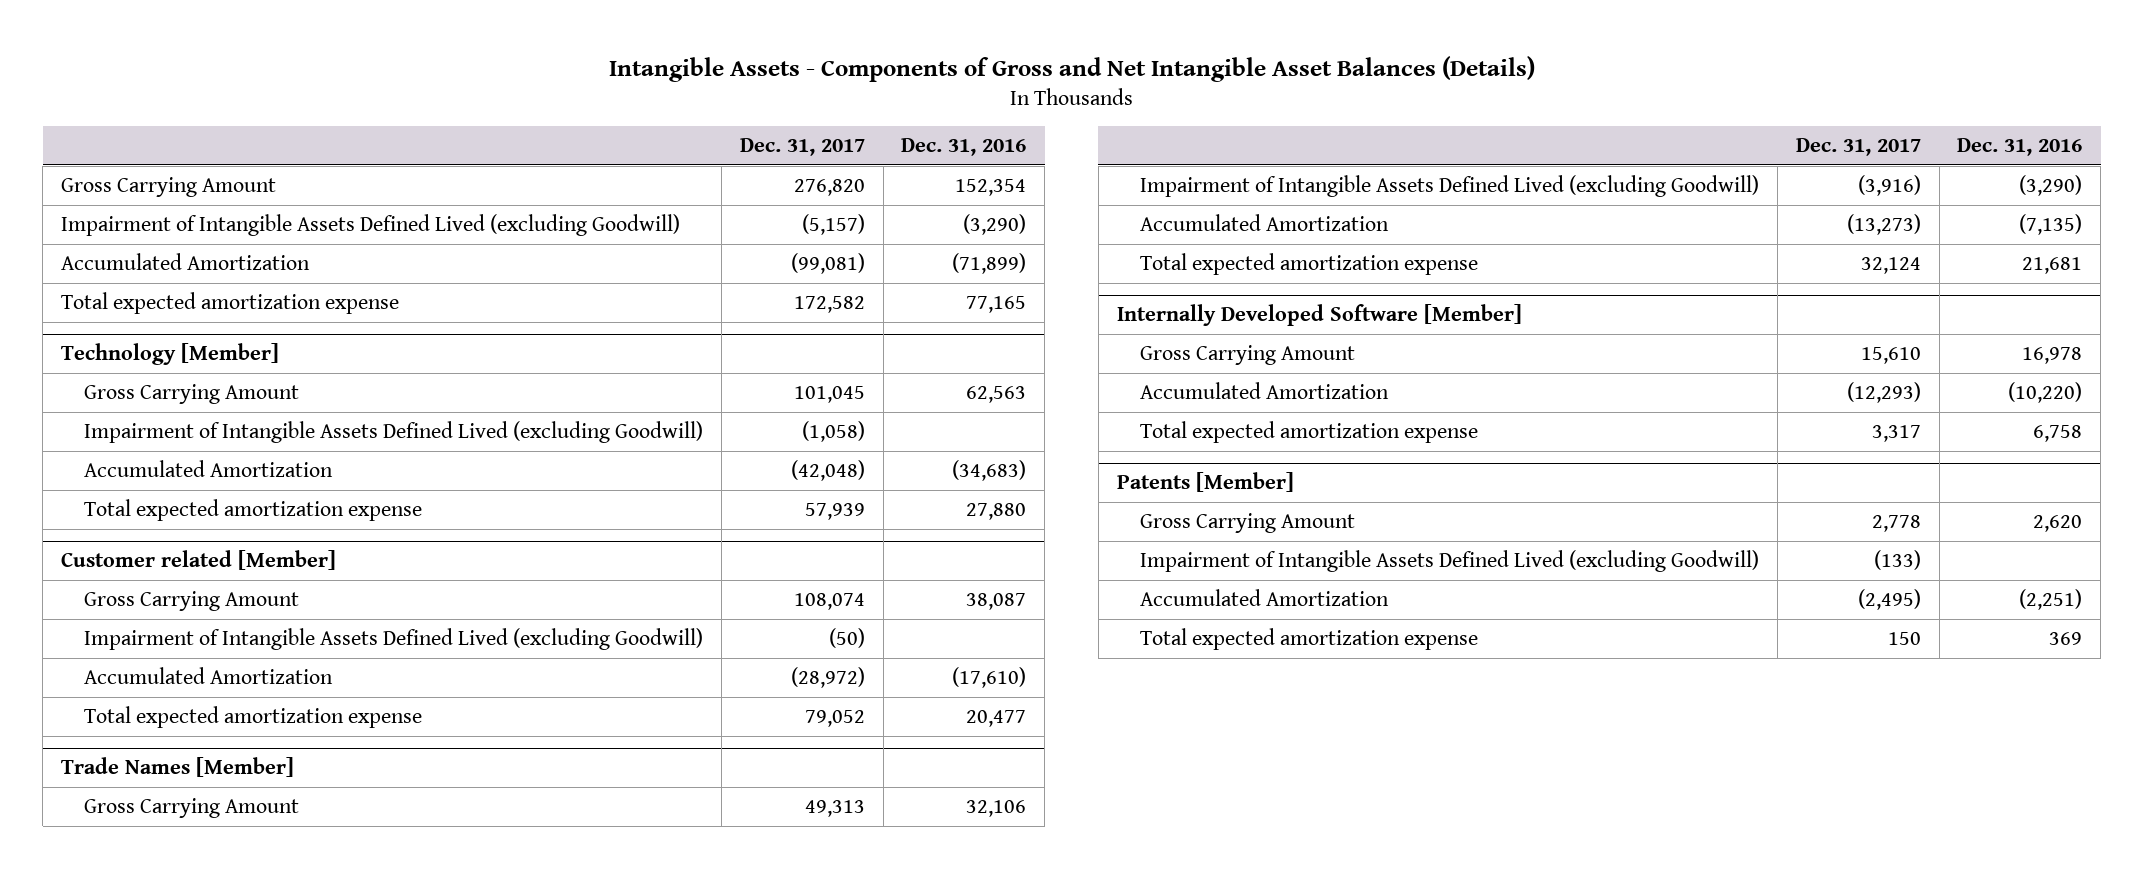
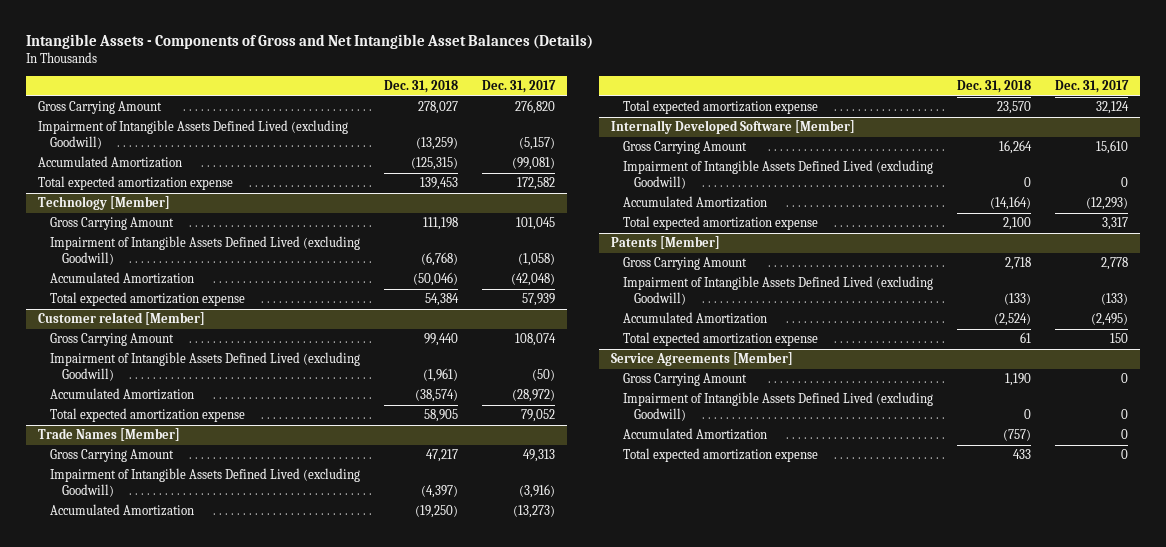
- | Dec. 31, 2017 | Dec. 31, 2016
+ | Dec. 31, 2018 | Dec. 31, 2017
@ Internally Developed Software [Member]
+ Impairment of Intangible Assets Defined Lived (excluding Goodwill) | 0 | 0
+ Service Agreements [Member]
+ Gross Carrying Amount | 1,190 | 0
+ Impairment of Intangible Assets Defined Lived (excluding Goodwill) | 0 | 0
+ Accumulated Amortization | (757) | 0
+ Total expected amortization expense | 433 | 0

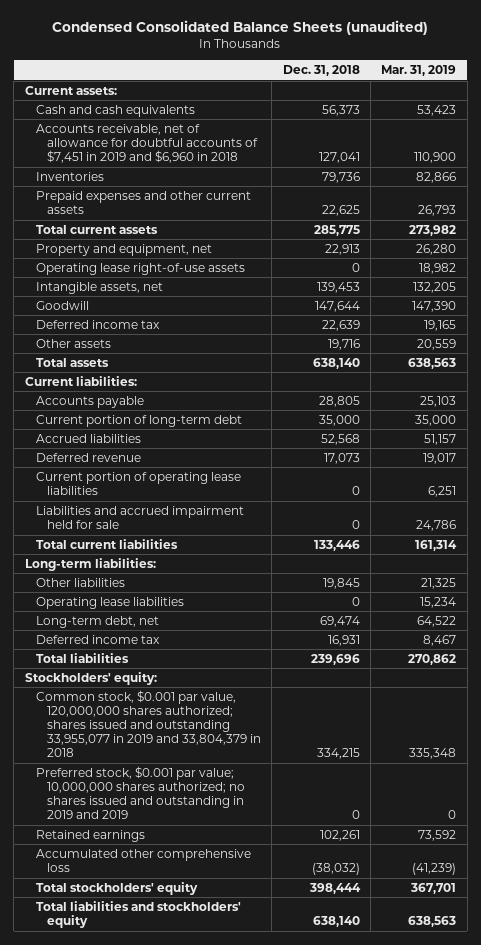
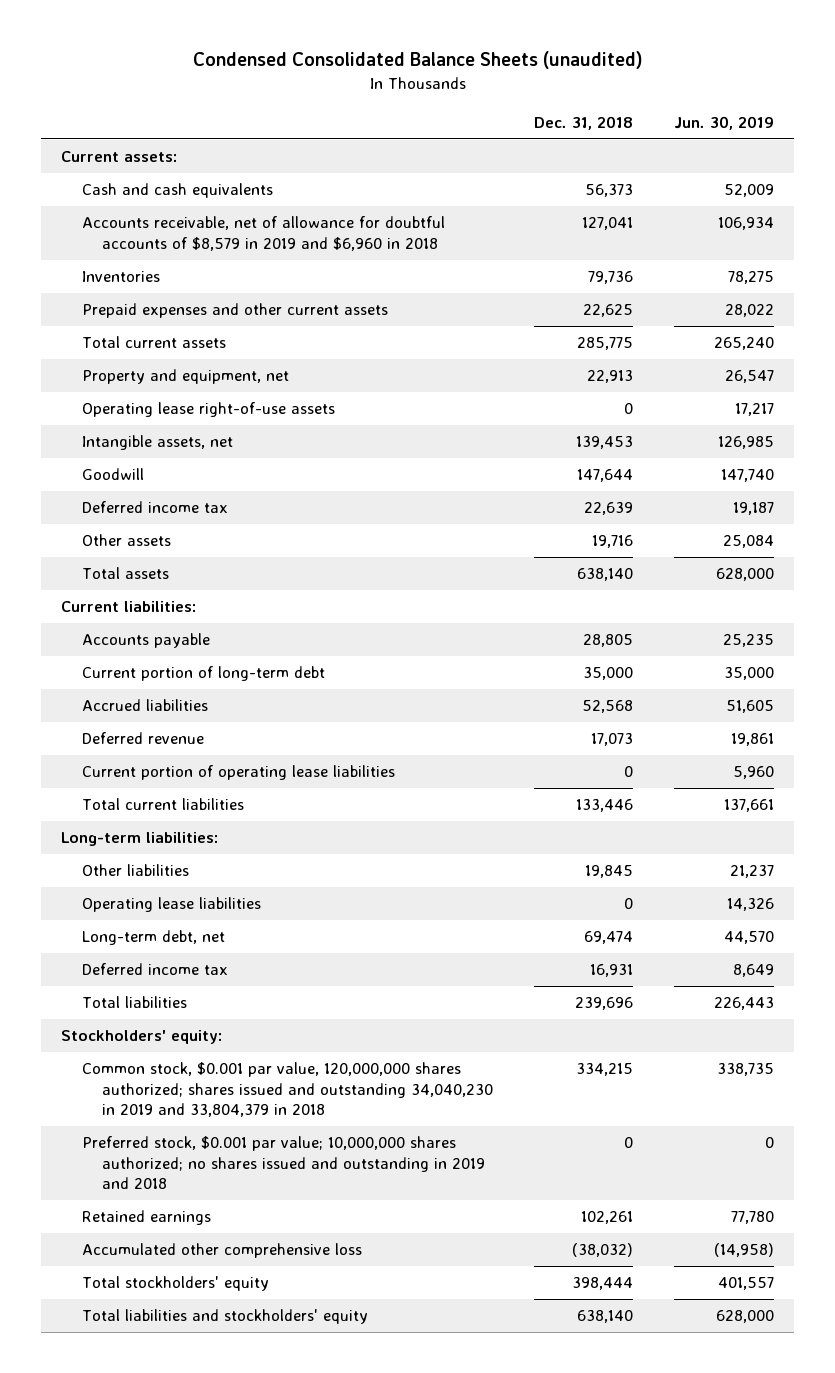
- | Dec. 31, 2018 | Mar. 31, 2019
+ | Dec. 31, 2018 | Jun. 30, 2019
- Accounts receivable, net of allowance for doubtful accounts of $7,451 in 2019 and $6,960 in 2018 | 127,041 | 110,900
+ Accounts receivable, net of allowance for doubtful accounts of $8,579 in 2019 and $6,960 in 2018 | 127,041 | 106,934
- Liabilities and accrued impairment held for sale | 0 | 24,786
- Common stock, $0.001 par value, 120,000,000 shares authorized; shares issued and outstanding 33,955,077 in 2019 and 33,804,379 in 2018 | 334,215 | 335,348
- Preferred stock, $0.001 par value; 10,000,000 shares authorized; no shares issued and outstanding in 2019 and 2019 | 0 | 0
+ Common stock, $0.001 par value, 120,000,000 shares authorized; shares issued and outstanding 34,040,230 in 2019 and 33,804,379 in 2018 | 334,215 | 338,735
+ Preferred stock, $0.001 par value; 10,000,000 shares authorized; no shares issued and outstanding in 2019 and 2018 | 0 | 0

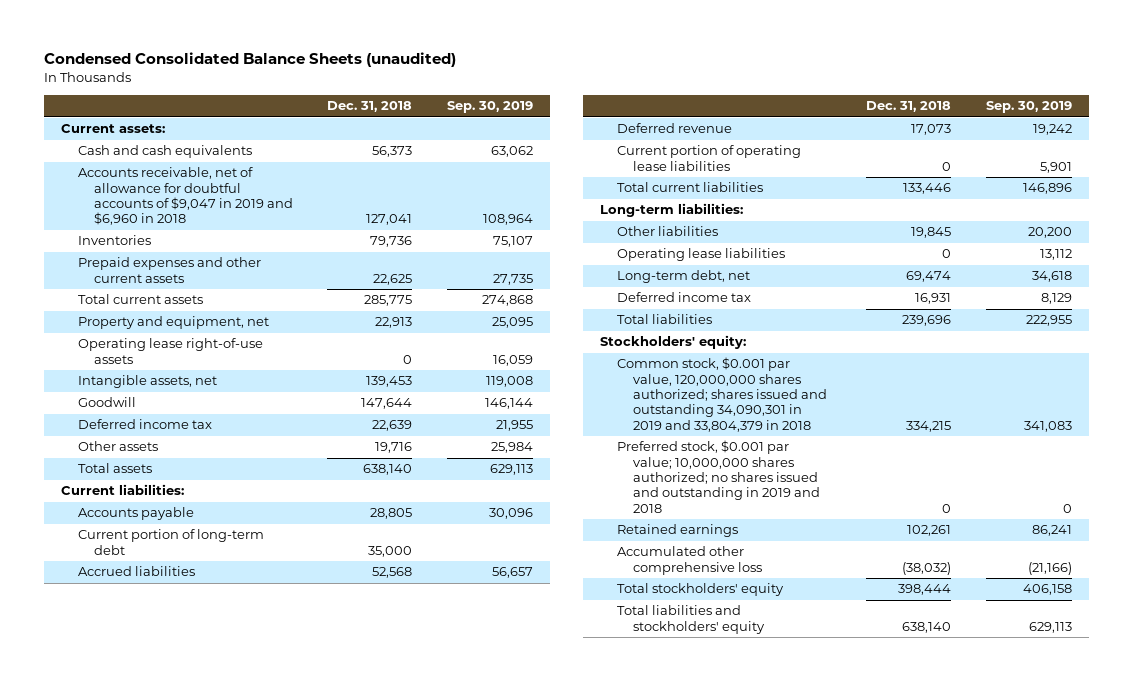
- | Dec. 31, 2018 | Jun. 30, 2019
+ | Dec. 31, 2018 | Sep. 30, 2019
- Accounts receivable, net of allowance for doubtful accounts of $8,579 in 2019 and $6,960 in 2018 | 127,041 | 106,934
+ Accounts receivable, net of allowance for doubtful accounts of $9,047 in 2019 and $6,960 in 2018 | 127,041 | 108,964
- Common stock, $0.001 par value, 120,000,000 shares authorized; shares issued and outstanding 34,040,230 in 2019 and 33,804,379 in 2018 | 334,215 | 338,735
+ Common stock, $0.001 par value, 120,000,000 shares authorized; shares issued and outstanding 34,090,301 in 2019 and 33,804,379 in 2018 | 334,215 | 341,083

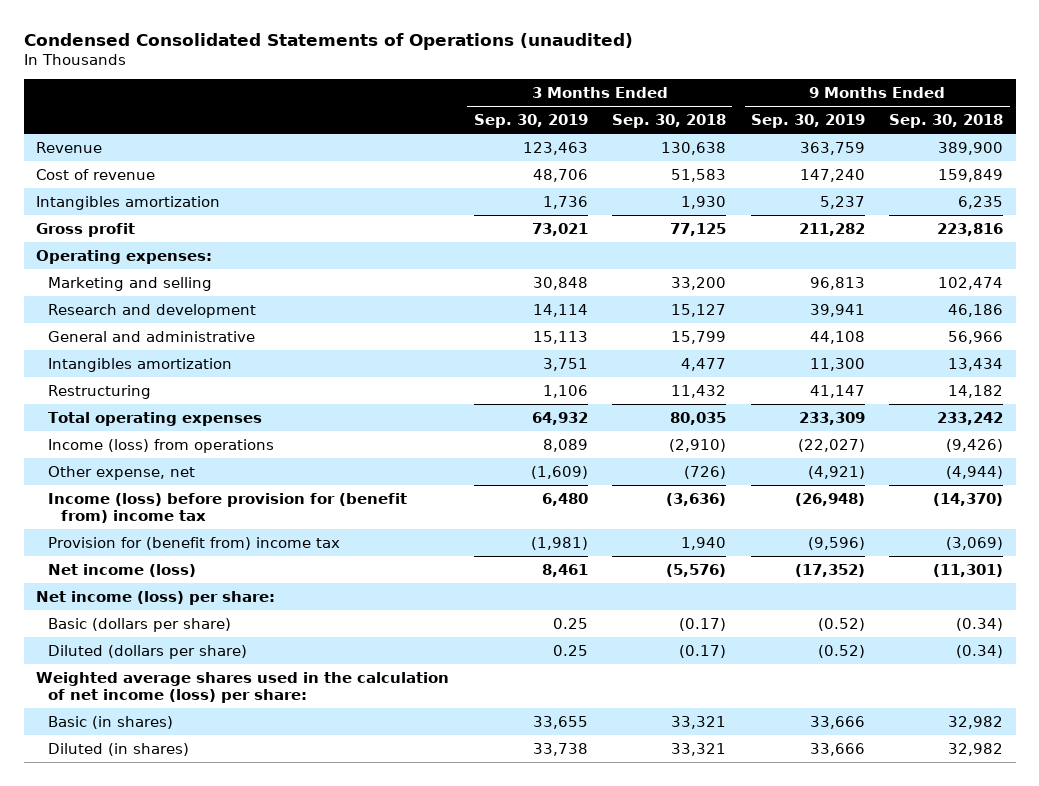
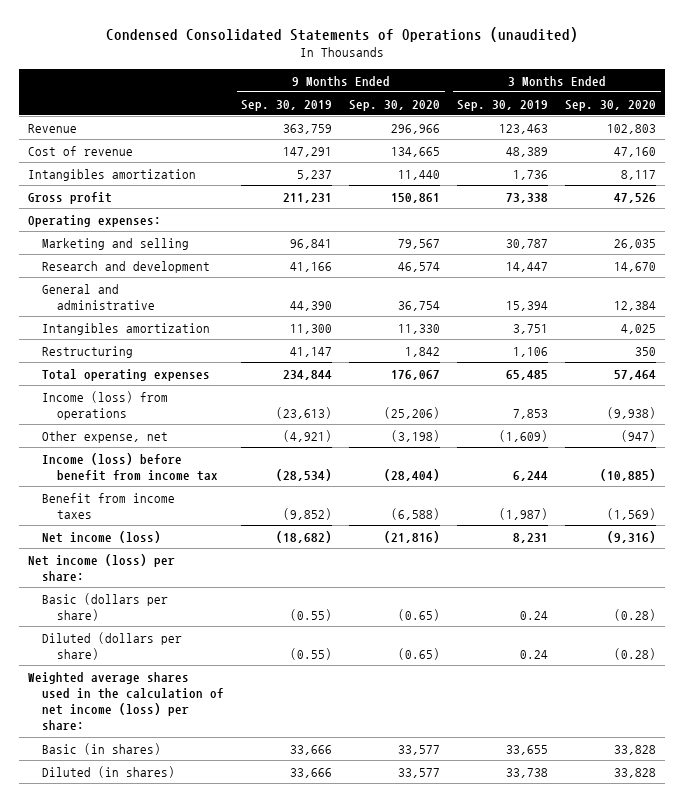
- | 3 Months Ended Sep. 30, 2019 | 3 Months Ended Sep. 30, 2018 | 9 Months Ended Sep. 30, 2019 | 9 Months Ended Sep. 30, 2018
+ | 9 Months Ended Sep. 30, 2019 | 9 Months Ended Sep. 30, 2020 | 3 Months Ended Sep. 30, 2019 | 3 Months Ended Sep. 30, 2020
- Cost of revenue | 48,706 | 51,583 | 147,240 | 159,849
+ Cost of revenue | 147,291 | 134,665 | 48,389 | 47,160
- Gross profit | 73,021 | 77,125 | 211,282 | 223,816
+ Gross profit | 211,231 | 150,861 | 73,338 | 47,526
- Marketing and selling | 30,848 | 33,200 | 96,813 | 102,474
- Research and development | 14,114 | 15,127 | 39,941 | 46,186
- General and administrative | 15,113 | 15,799 | 44,108 | 56,966
+ Marketing and selling | 96,841 | 79,567 | 30,787 | 26,035
+ Research and development | 41,166 | 46,574 | 14,447 | 14,670
+ General and administrative | 44,390 | 36,754 | 15,394 | 12,384
- Total operating expenses | 64,932 | 80,035 | 233,309 | 233,242
- Income (loss) from operations | 8,089 | (2,910) | (22,027) | (9,426)
+ Total operating expenses | 234,844 | 176,067 | 65,485 | 57,464
+ Income (loss) from operations | (23,613) | (25,206) | 7,853 | (9,938)
- Income (loss) before provision for (benefit from) income tax | 6,480 | (3,636) | (26,948) | (14,370)
- Provision for (benefit from) income tax | (1,981) | 1,940 | (9,596) | (3,069)
- Net income (loss) | 8,461 | (5,576) | (17,352) | (11,301)
+ Income (loss) before benefit from income tax | (28,534) | (28,404) | 6,244 | (10,885)
+ Benefit from income taxes | (9,852) | (6,588) | (1,987) | (1,569)
+ Net income (loss) | (18,682) | (21,816) | 8,231 | (9,316)
- Basic (dollars per share) | 0.25 | (0.17) | (0.52) | (0.34)
- Diluted (dollars per share) | 0.25 | (0.17) | (0.52) | (0.34)
+ Basic (dollars per share) | (0.55) | (0.65) | 0.24 | (0.28)
+ Diluted (dollars per share) | (0.55) | (0.65) | 0.24 | (0.28)

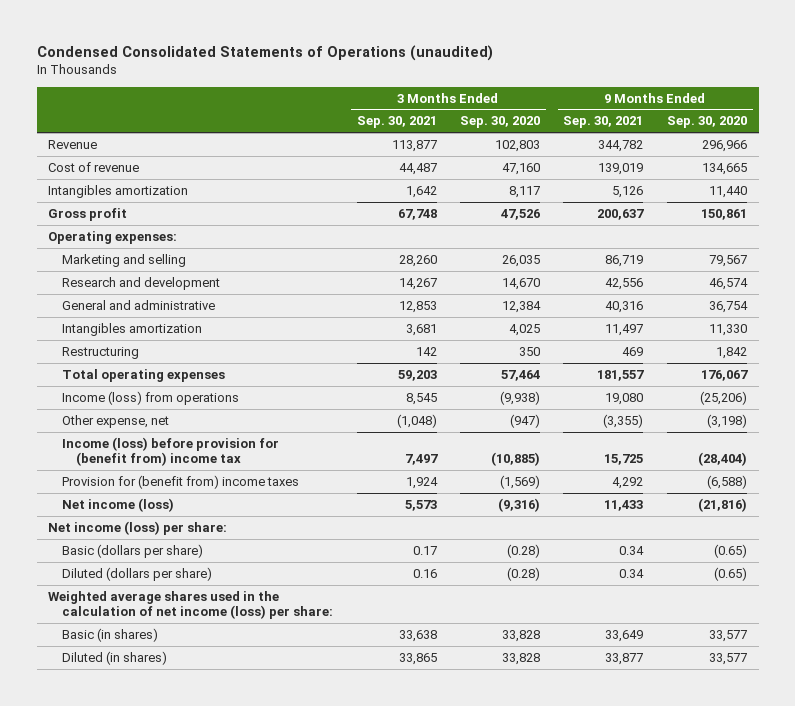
- | 9 Months Ended Sep. 30, 2019 | 9 Months Ended Sep. 30, 2020 | 3 Months Ended Sep. 30, 2019 | 3 Months Ended Sep. 30, 2020
+ | 3 Months Ended Sep. 30, 2021 | 3 Months Ended Sep. 30, 2020 | 9 Months Ended Sep. 30, 2021 | 9 Months Ended Sep. 30, 2020
- Income (loss) before benefit from income tax | (28,534) | (28,404) | 6,244 | (10,885)
- Benefit from income taxes | (9,852) | (6,588) | (1,987) | (1,569)
+ Income (loss) before provision for (benefit from) income tax | 7,497 | (10,885) | 15,725 | (28,404)
+ Provision for (benefit from) income taxes | 1,924 | (1,569) | 4,292 | (6,588)

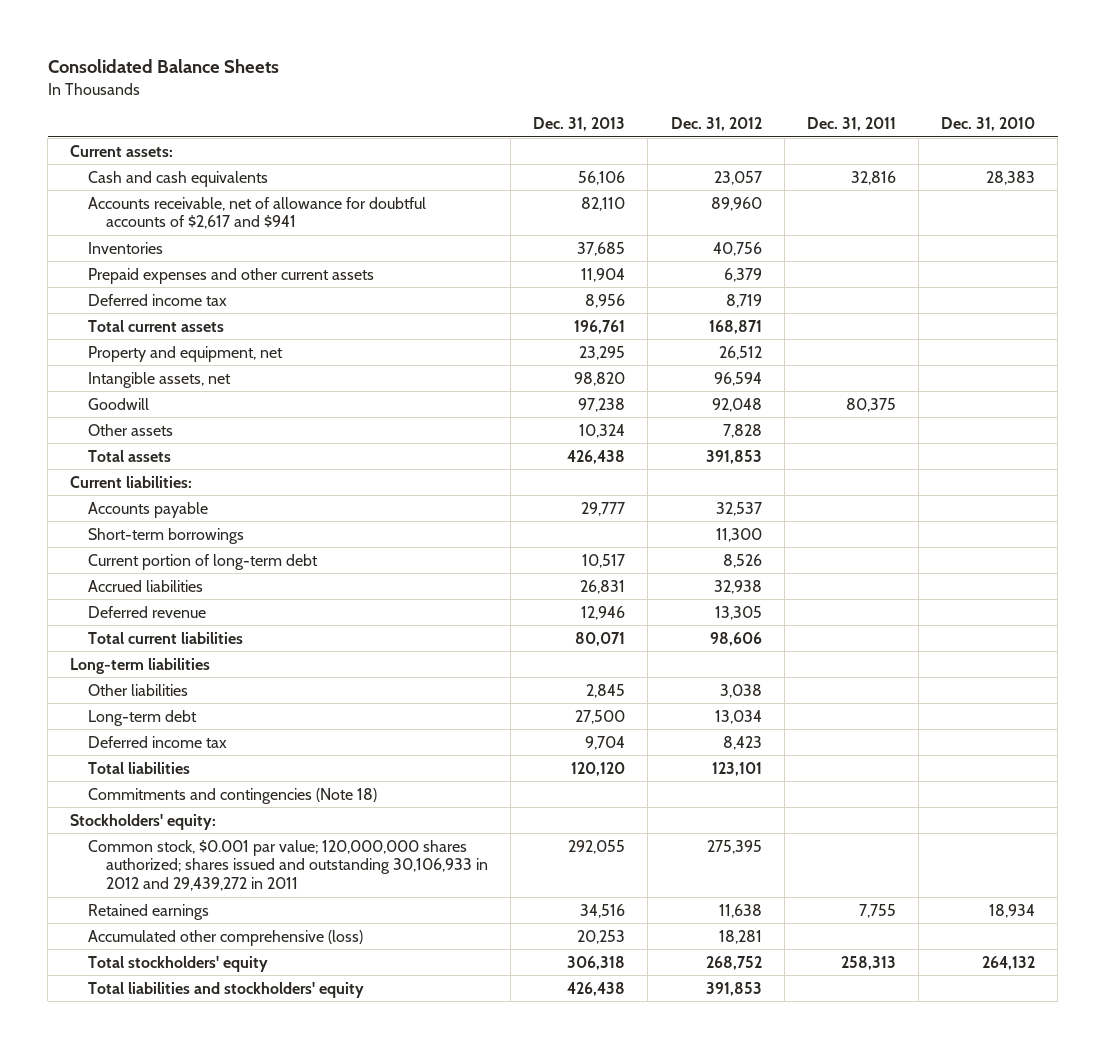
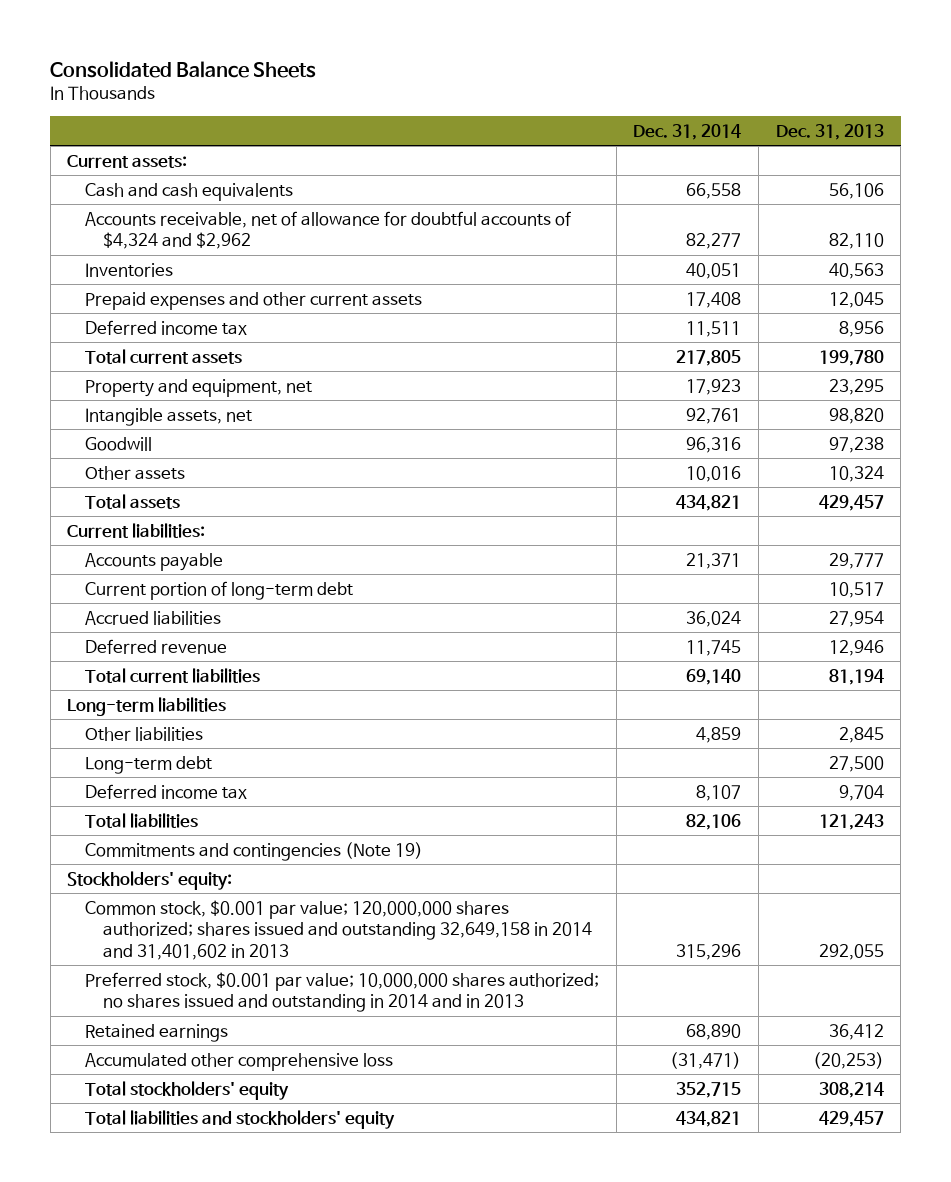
- | Dec. 31, 2013 | Dec. 31, 2012 | Dec. 31, 2011 | Dec. 31, 2010
+ | Dec. 31, 2014 | Dec. 31, 2013
- Accounts receivable, net of allowance for doubtful accounts of $2,617 and $941 | 82,110 | 89,960 | |
- Inventories | 37,685 | 40,756 | |
- Prepaid expenses and other current assets | 11,904 | 6,379 | |
+ Accounts receivable, net of allowance for doubtful accounts of $4,324 and $2,962 | 82,277 | 82,110
+ Inventories | 40,051 | 40,563
+ Prepaid expenses and other current assets | 17,408 | 12,045
- Total current assets | 196,761 | 168,871 | |
+ Total current assets | 217,805 | 199,780
- Total assets | 426,438 | 391,853 | |
+ Total assets | 434,821 | 429,457
- Short-term borrowings | | 11,300 | |
- Accrued liabilities | 26,831 | 32,938 | |
+ Accrued liabilities | 36,024 | 27,954
- Total current liabilities | 80,071 | 98,606 | |
+ Total current liabilities | 69,140 | 81,194
- Total liabilities | 120,120 | 123,101 | |
- Commitments and contingencies (Note 18)
+ Total liabilities | 82,106 | 121,243
+ Commitments and contingencies (Note 19)
- Common stock, $0.001 par value; 120,000,000 shares authorized; shares issued and outstanding 30,106,933 in 2012 and 29,439,272 in 2011 | 292,055 | 275,395 | |
- Retained earnings | 34,516 | 11,638 | 7,755 | 18,934
- Accumulated other comprehensive (loss) | 20,253 | 18,281 | |
- Total stockholders' equity | 306,318 | 268,752 | 258,313 | 264,132
- Total liabilities and stockholders' equity | 426,438 | 391,853 | |
+ Common stock, $0.001 par value; 120,000,000 shares authorized; shares issued and outstanding 32,649,158 in 2014 and 31,401,602 in 2013 | 315,296 | 292,055
+ Preferred stock, $0.001 par value; 10,000,000 shares authorized; no shares issued and outstanding in 2014 and in 2013
+ Retained earnings | 68,890 | 36,412
+ Accumulated other comprehensive loss | (31,471) | (20,253)
+ Total stockholders' equity | 352,715 | 308,214
+ Total liabilities and stockholders' equity | 434,821 | 429,457

